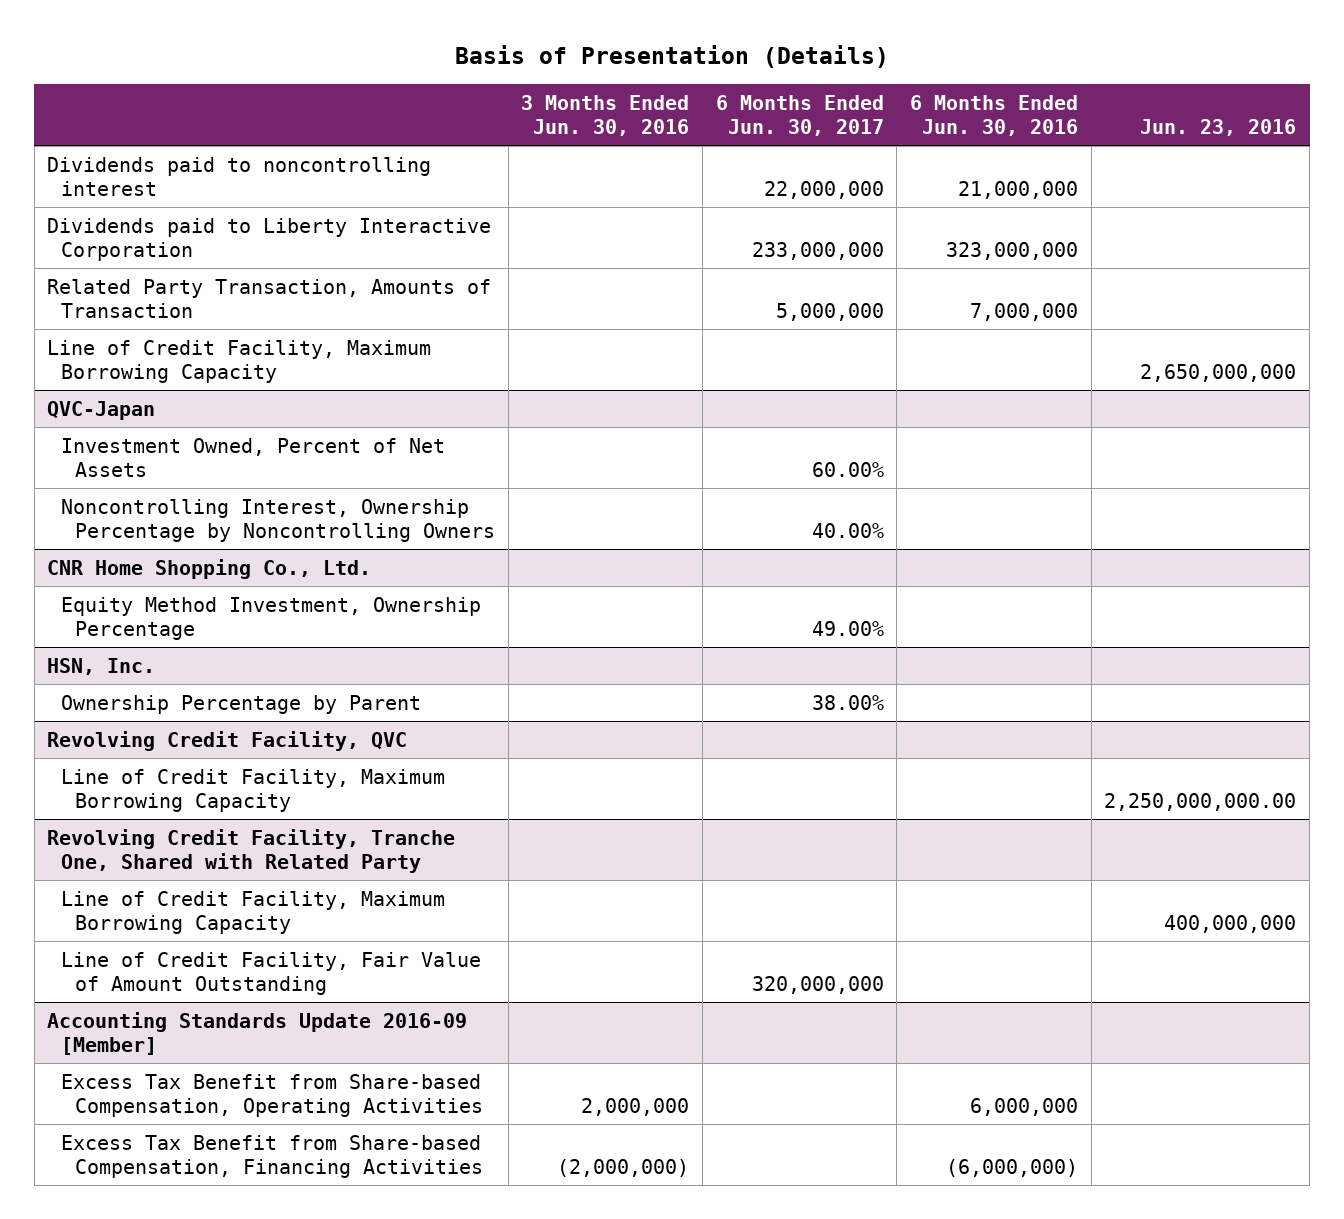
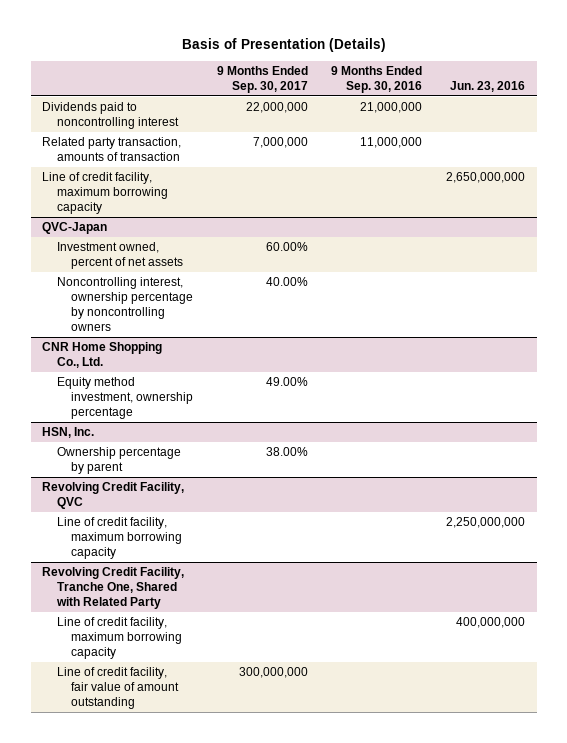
- | 3 Months Ended Jun. 30, 2016 | 6 Months Ended Jun. 30, 2017 | 6 Months Ended Jun. 30, 2016 | Jun. 23, 2016
+ | 9 Months Ended Sep. 30, 2017 | 9 Months Ended Sep. 30, 2016 | Jun. 23, 2016
- Dividends paid to Liberty Interactive Corporation | | 233,000,000 | 323,000,000 |
- Related Party Transaction, Amounts of Transaction | | 5,000,000 | 7,000,000 |
- Line of Credit Facility, Maximum Borrowing Capacity | | | | 2,650,000,000
+ Related party transaction, amounts of transaction | 7,000,000 | 11,000,000 |
+ Line of credit facility, maximum borrowing capacity | | | 2,650,000,000
@ QVC-Japan
- Investment Owned, Percent of Net Assets | | 60.00% | |
- Noncontrolling Interest, Ownership Percentage by Noncontrolling Owners | | 40.00% | |
+ Investment owned, percent of net assets | 60.00% | |
+ Noncontrolling interest, ownership percentage by noncontrolling owners | 40.00% | |
@ CNR Home Shopping Co., Ltd.
- Equity Method Investment, Ownership Percentage | | 49.00% | |
+ Equity method investment, ownership percentage | 49.00% | |
@ HSN, Inc.
- Ownership Percentage by Parent | | 38.00% | |
+ Ownership percentage by parent | 38.00% | |
@ Revolving Credit Facility, QVC
- Line of Credit Facility, Maximum Borrowing Capacity | | | | 2,250,000,000.00
+ Line of credit facility, maximum borrowing capacity | | | 2,250,000,000
@ Revolving Credit Facility, Tranche One, Shared with Related Party
- Line of Credit Facility, Maximum Borrowing Capacity | | | | 400,000,000
- Line of Credit Facility, Fair Value of Amount Outstanding | | 320,000,000 | |
- Accounting Standards Update 2016-09 [Member]
- Excess Tax Benefit from Share-based Compensation, Operating Activities | 2,000,000 | | 6,000,000 |
- Excess Tax Benefit from Share-based Compensation, Financing Activities | (2,000,000) | | (6,000,000) |
@ Revolving Credit Facility, Tranche One, Shared with Related Party
+ Line of credit facility, maximum borrowing capacity | | | 400,000,000
+ Line of credit facility, fair value of amount outstanding | 300,000,000 | |

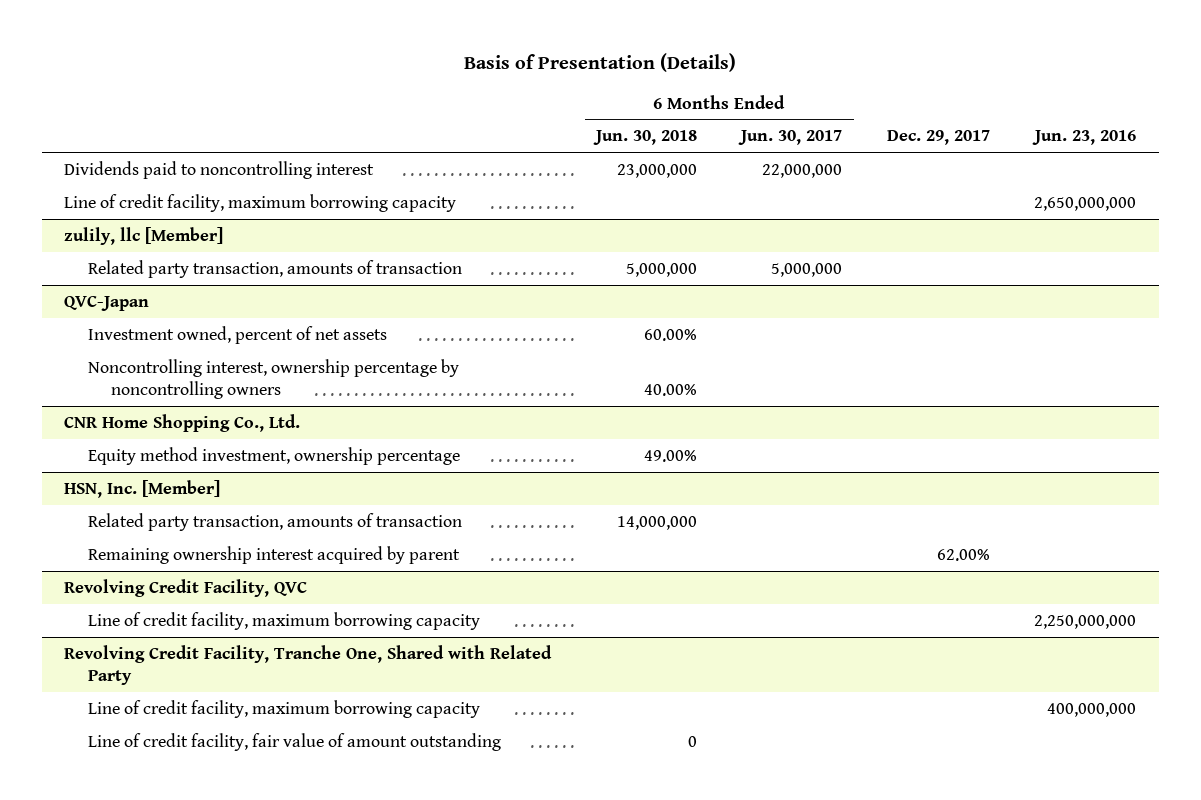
- | 9 Months Ended Sep. 30, 2017 | 9 Months Ended Sep. 30, 2016 | Jun. 23, 2016
+ | 6 Months Ended Jun. 30, 2018 | 6 Months Ended Jun. 30, 2017 | Dec. 29, 2017 | Jun. 23, 2016
- Related party transaction, amounts of transaction | 7,000,000 | 11,000,000 |
+ zulily, llc [Member]
+ Related party transaction, amounts of transaction | 5,000,000 | 5,000,000 | |
- HSN, Inc.
- Ownership percentage by parent | 38.00% | |
+ HSN, Inc. [Member]
+ Related party transaction, amounts of transaction | 14,000,000 | | |
+ Remaining ownership interest acquired by parent | | | 62.00% |

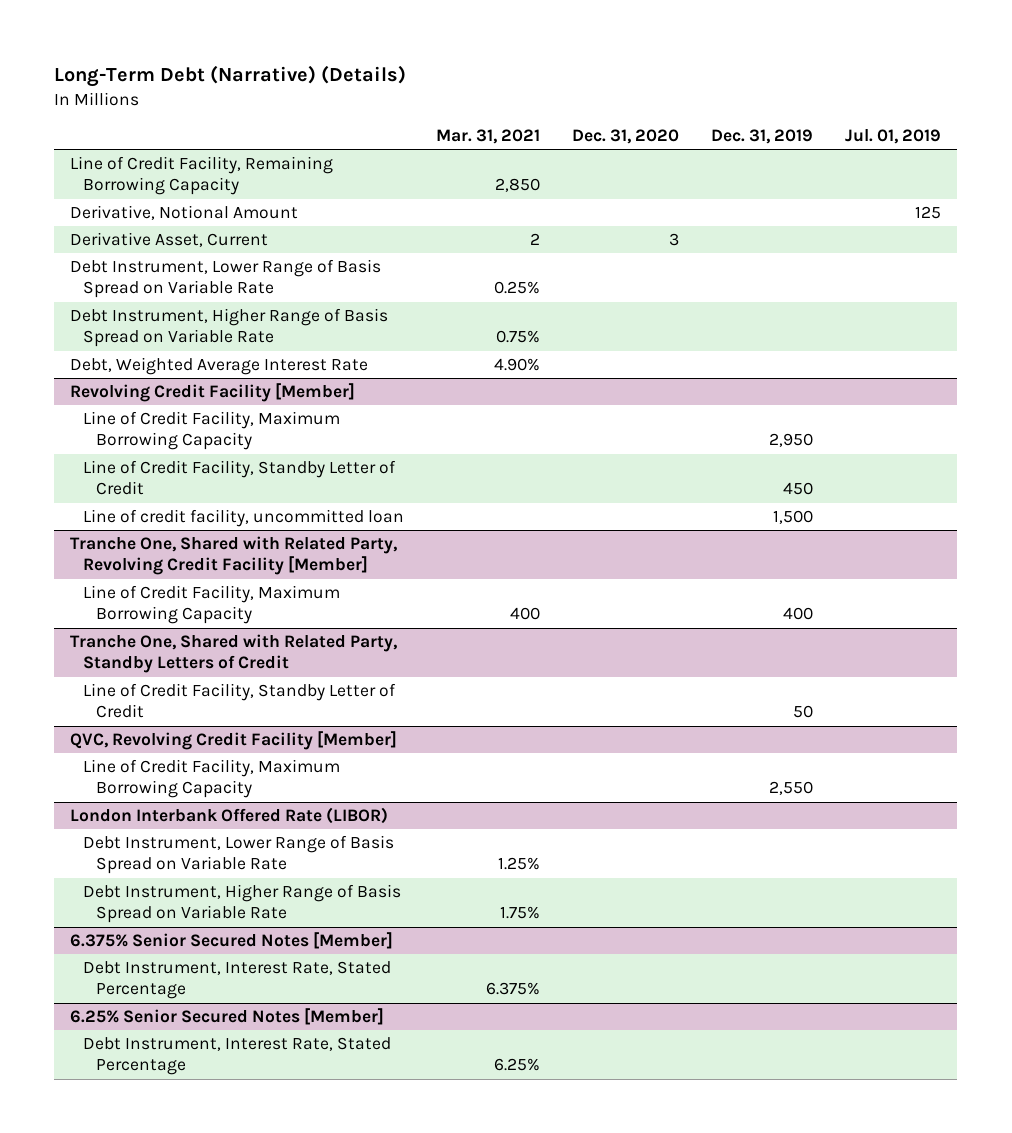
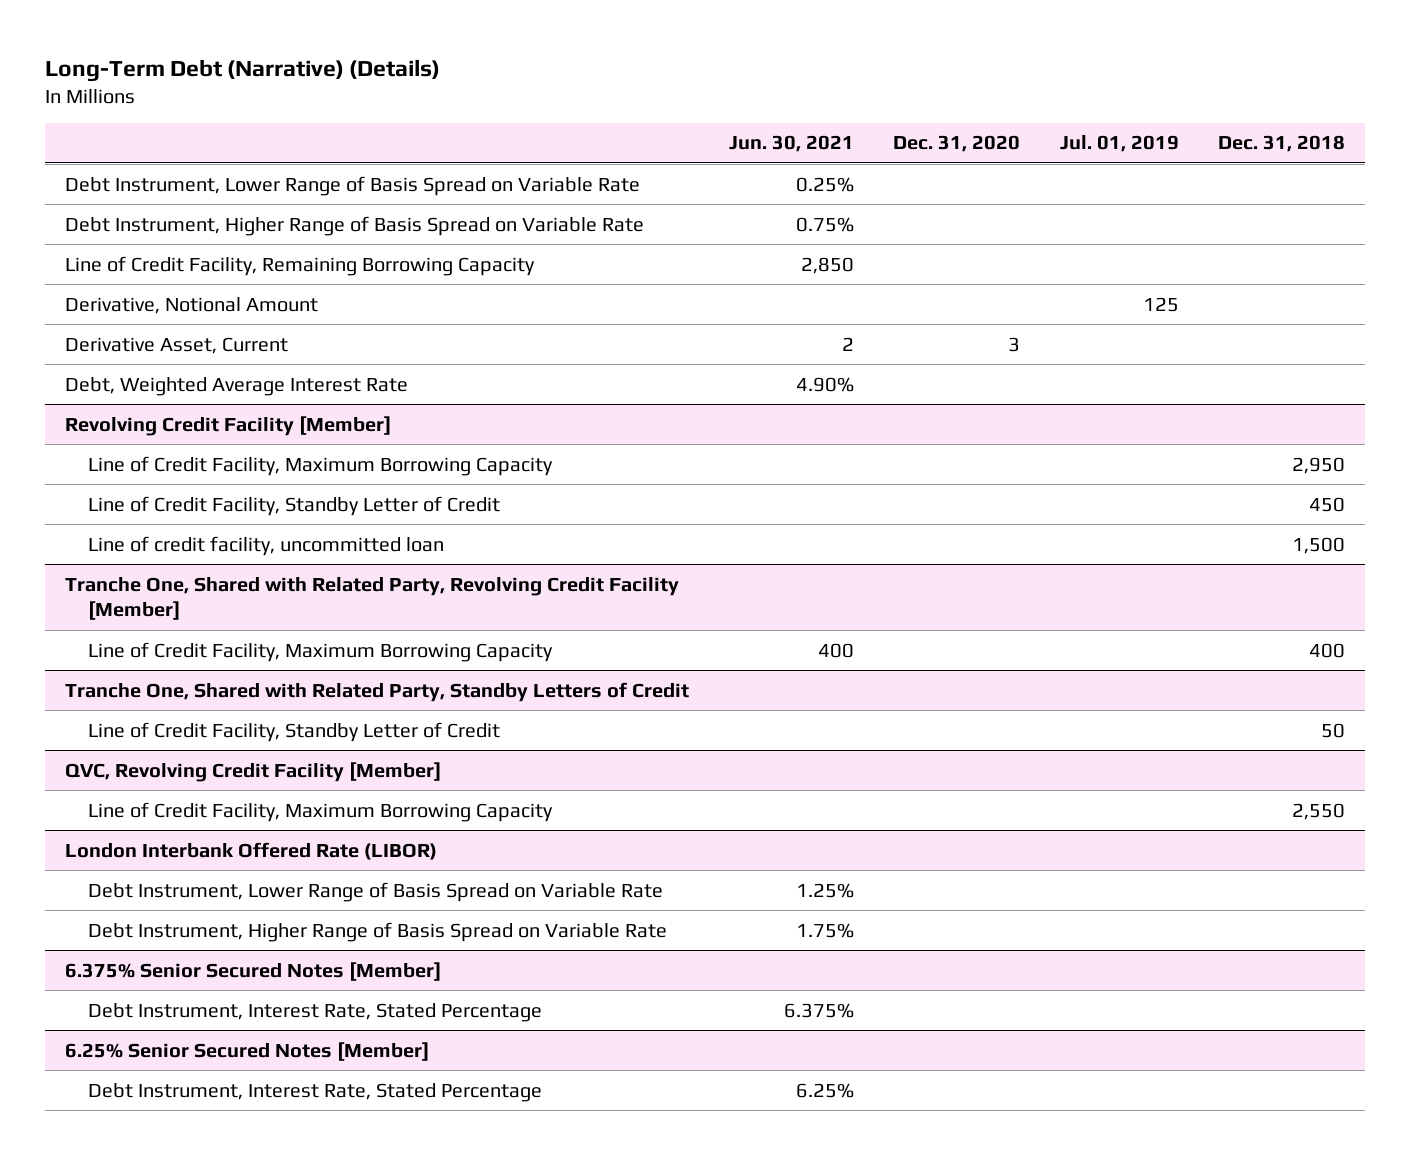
- | Mar. 31, 2021 | Dec. 31, 2020 | Dec. 31, 2019 | Jul. 01, 2019
+ | Jun. 30, 2021 | Dec. 31, 2020 | Jul. 01, 2019 | Dec. 31, 2018
moved up: Debt Instrument, Lower Range of Basis Spread on Variable Rate | 0.25% | | |
moved up: Debt Instrument, Higher Range of Basis Spread on Variable Rate | 0.75% | | |

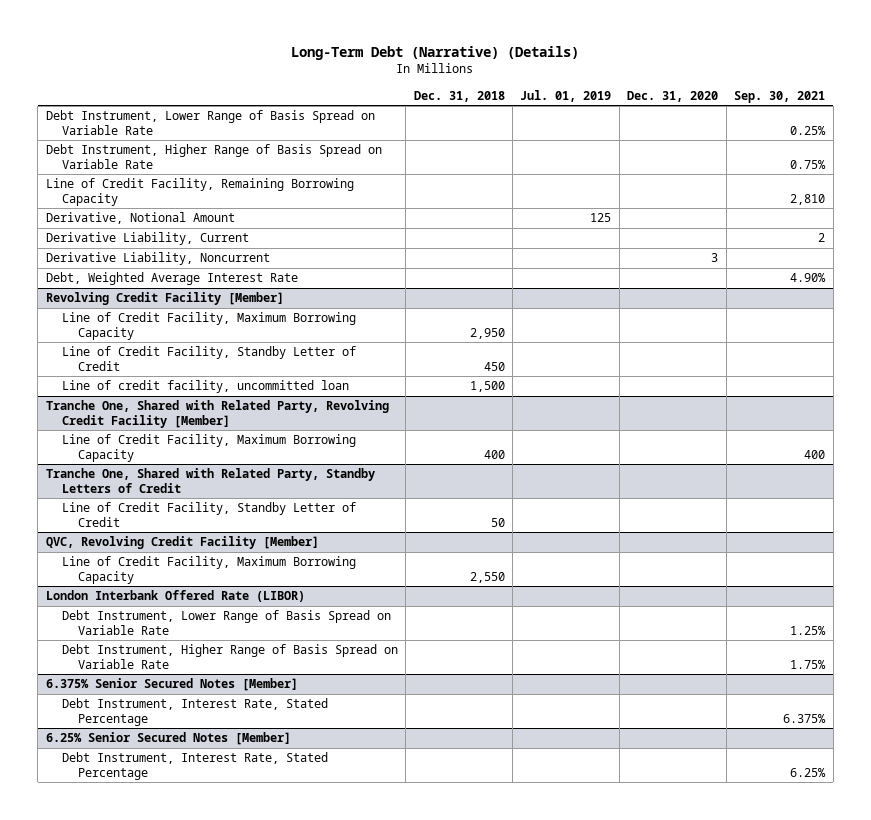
- | Jun. 30, 2021 | Dec. 31, 2020 | Jul. 01, 2019 | Dec. 31, 2018
+ | Dec. 31, 2018 | Jul. 01, 2019 | Dec. 31, 2020 | Sep. 30, 2021
- Derivative Asset, Current | 2 | 3 | |
+ Derivative Liability, Current | | | | 2
+ Derivative Liability, Noncurrent | | | 3 |

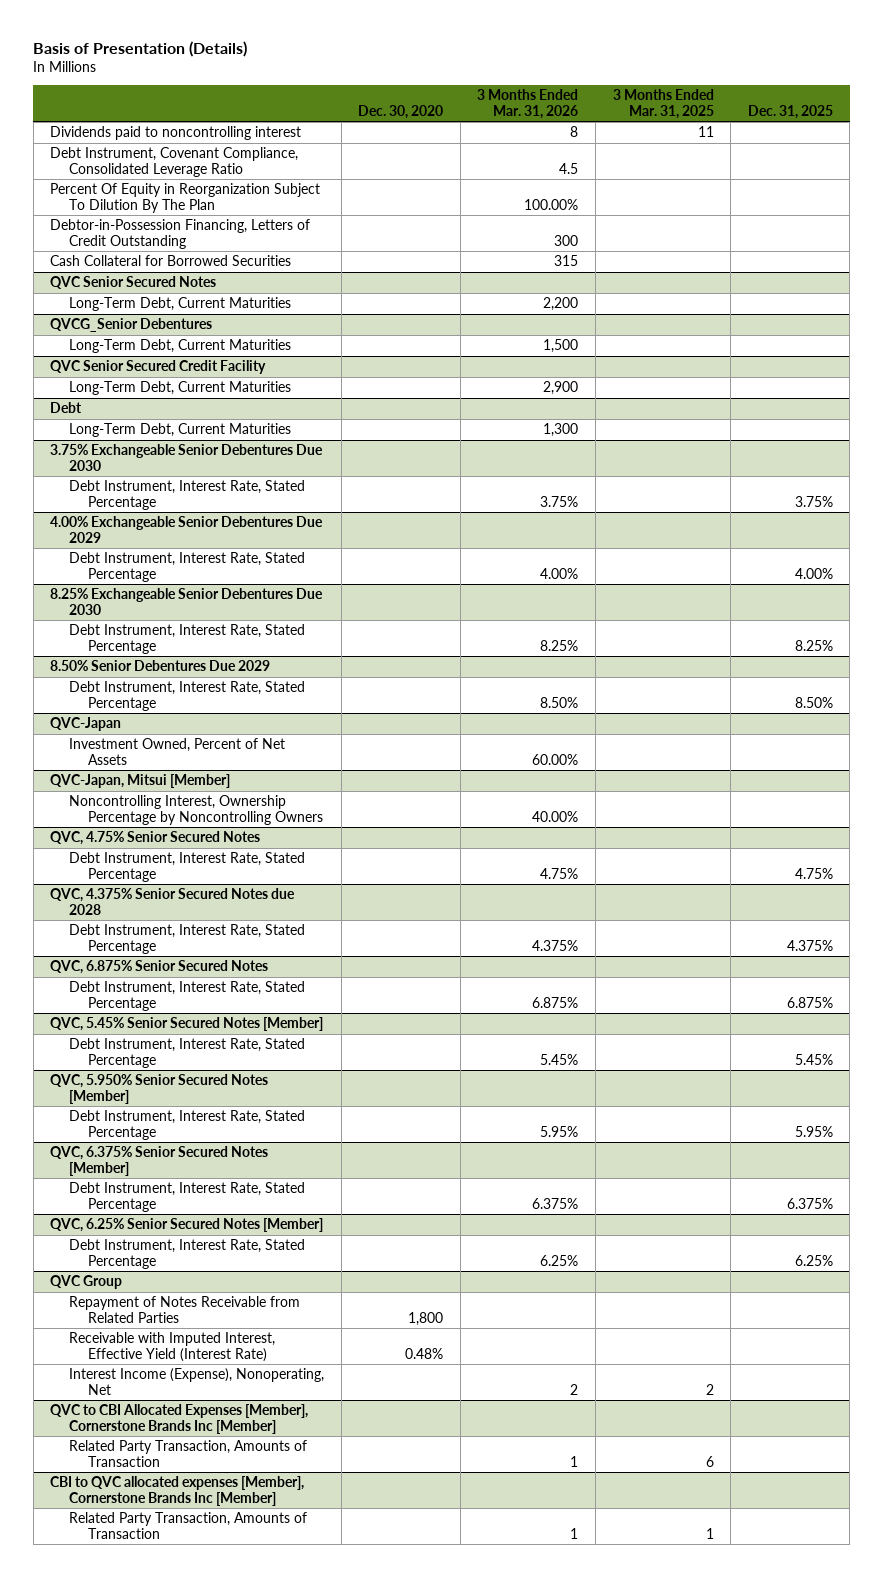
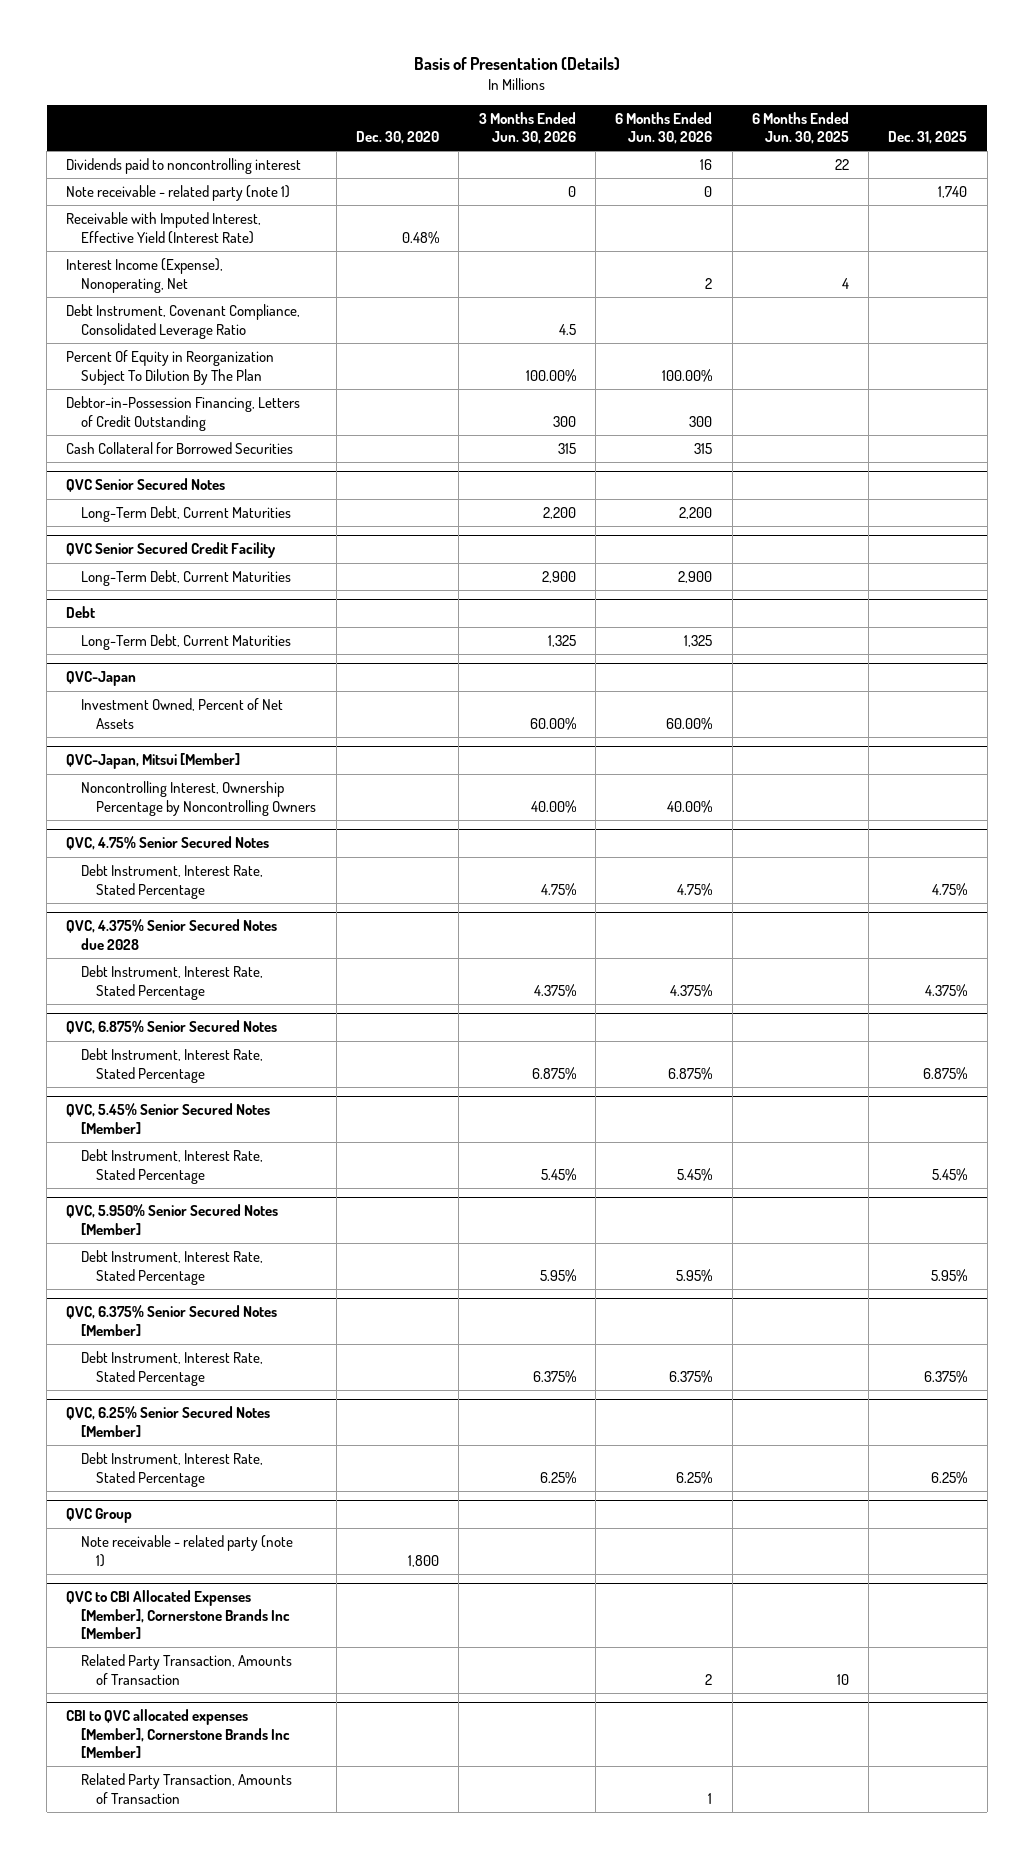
- | Dec. 30, 2020 | 3 Months Ended Mar. 31, 2026 | 3 Months Ended Mar. 31, 2025 | Dec. 31, 2025
+ | Dec. 30, 2020 | 3 Months Ended Jun. 30, 2026 | 6 Months Ended Jun. 30, 2026 | 6 Months Ended Jun. 30, 2025 | Dec. 31, 2025
+ Note receivable - related party (note 1) | | 0 | 0 | | 1,740
+ Receivable with Imputed Interest, Effective Yield (Interest Rate) | 0.48% | | | |
+ Interest Income (Expense), Nonoperating, Net | | | 2 | 4 |
- QVCG_Senior Debentures
- Long-Term Debt, Current Maturities | | 1,500 | |
- 3.75% Exchangeable Senior Debentures Due 2030
- Debt Instrument, Interest Rate, Stated Percentage | | 3.75% | | 3.75%
- 4.00% Exchangeable Senior Debentures Due 2029
- Debt Instrument, Interest Rate, Stated Percentage | | 4.00% | | 4.00%
- 8.25% Exchangeable Senior Debentures Due 2030
- Debt Instrument, Interest Rate, Stated Percentage | | 8.25% | | 8.25%
- 8.50% Senior Debentures Due 2029
- Debt Instrument, Interest Rate, Stated Percentage | | 8.50% | | 8.50%
@ QVC Group
- Repayment of Notes Receivable from Related Parties | 1,800 | | |
- Receivable with Imputed Interest, Effective Yield (Interest Rate) | 0.48% | | |
- Interest Income (Expense), Nonoperating, Net | | 2 | 2 |
+ Note receivable - related party (note 1) | 1,800 | | | |

